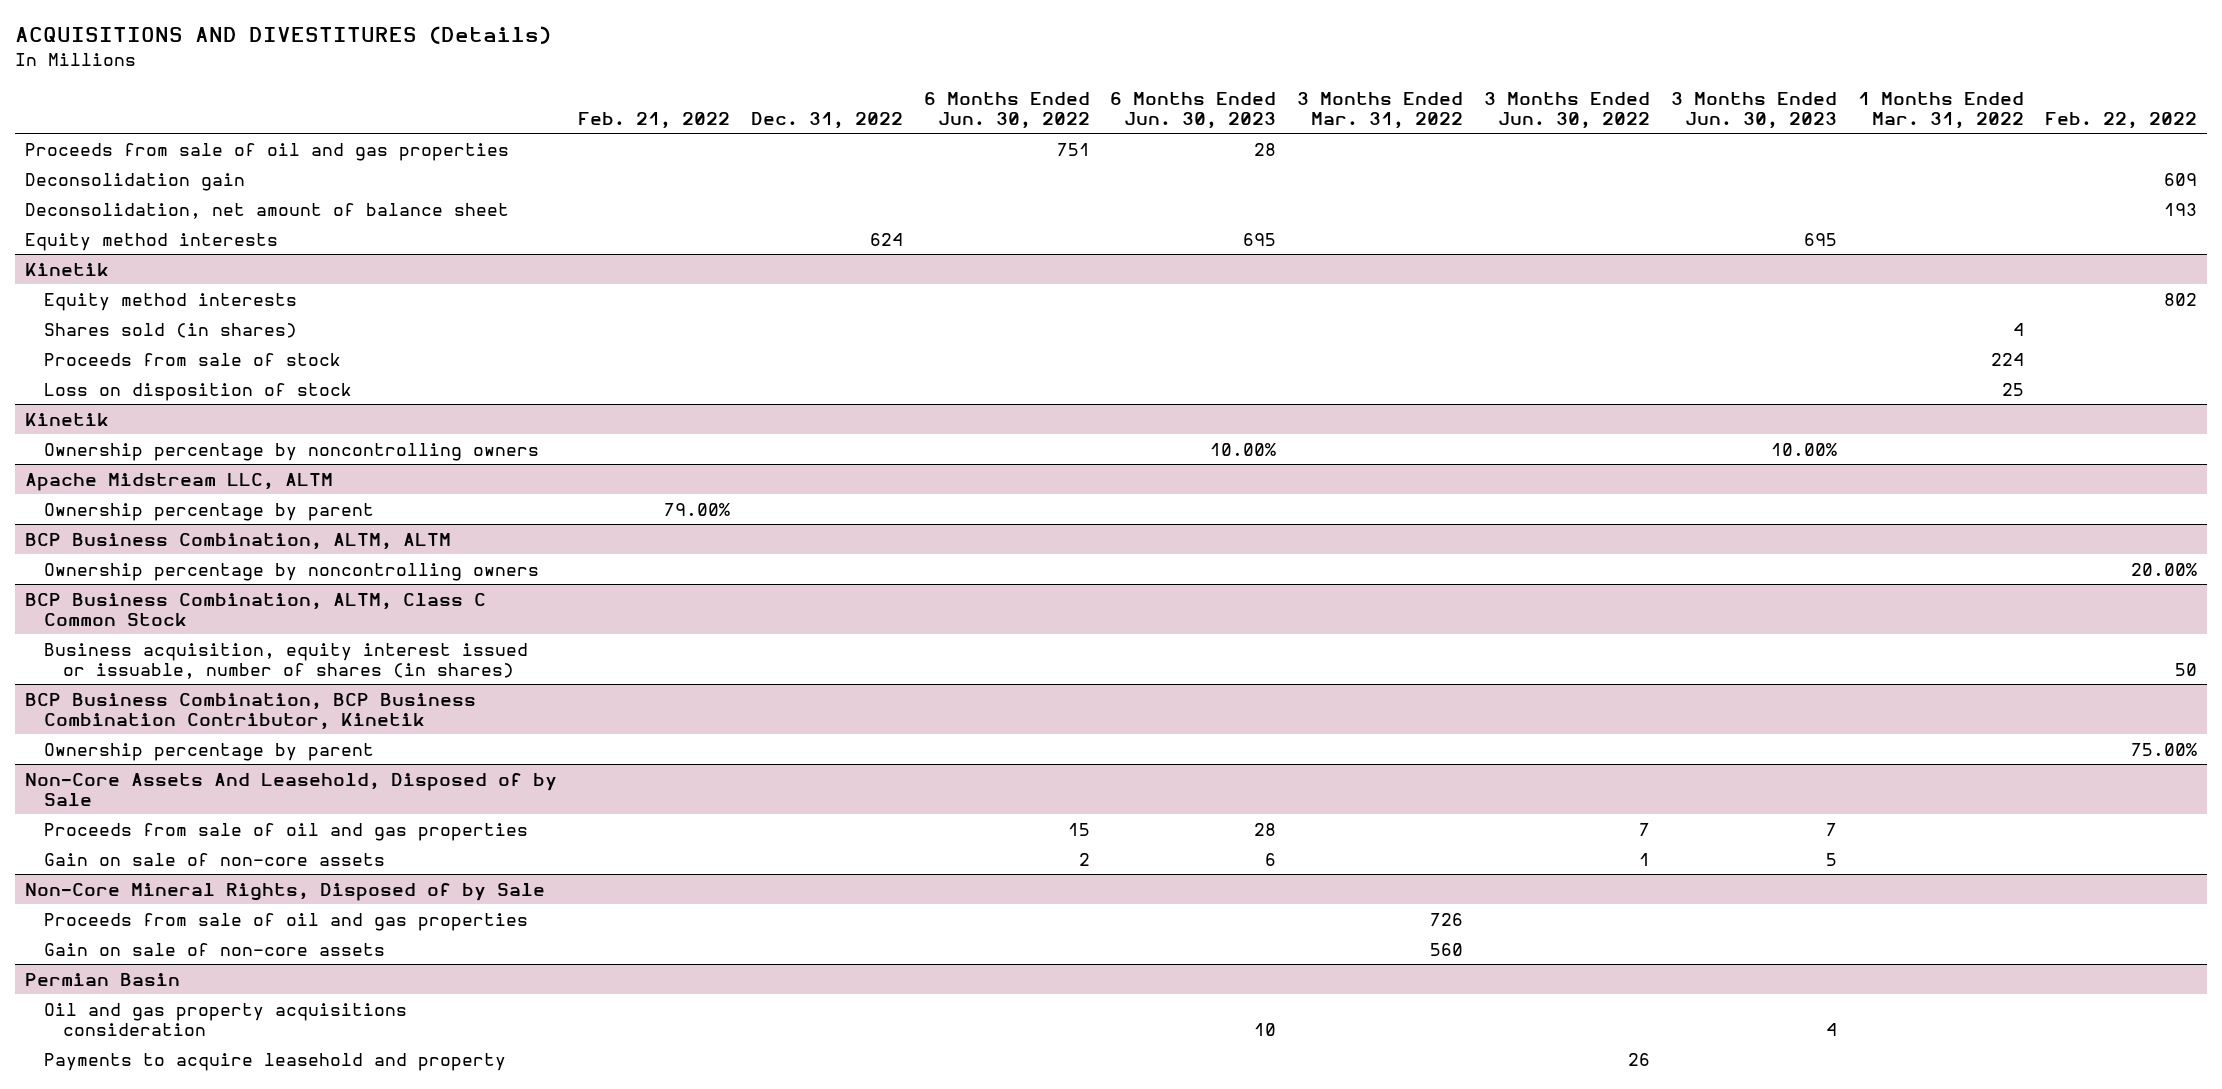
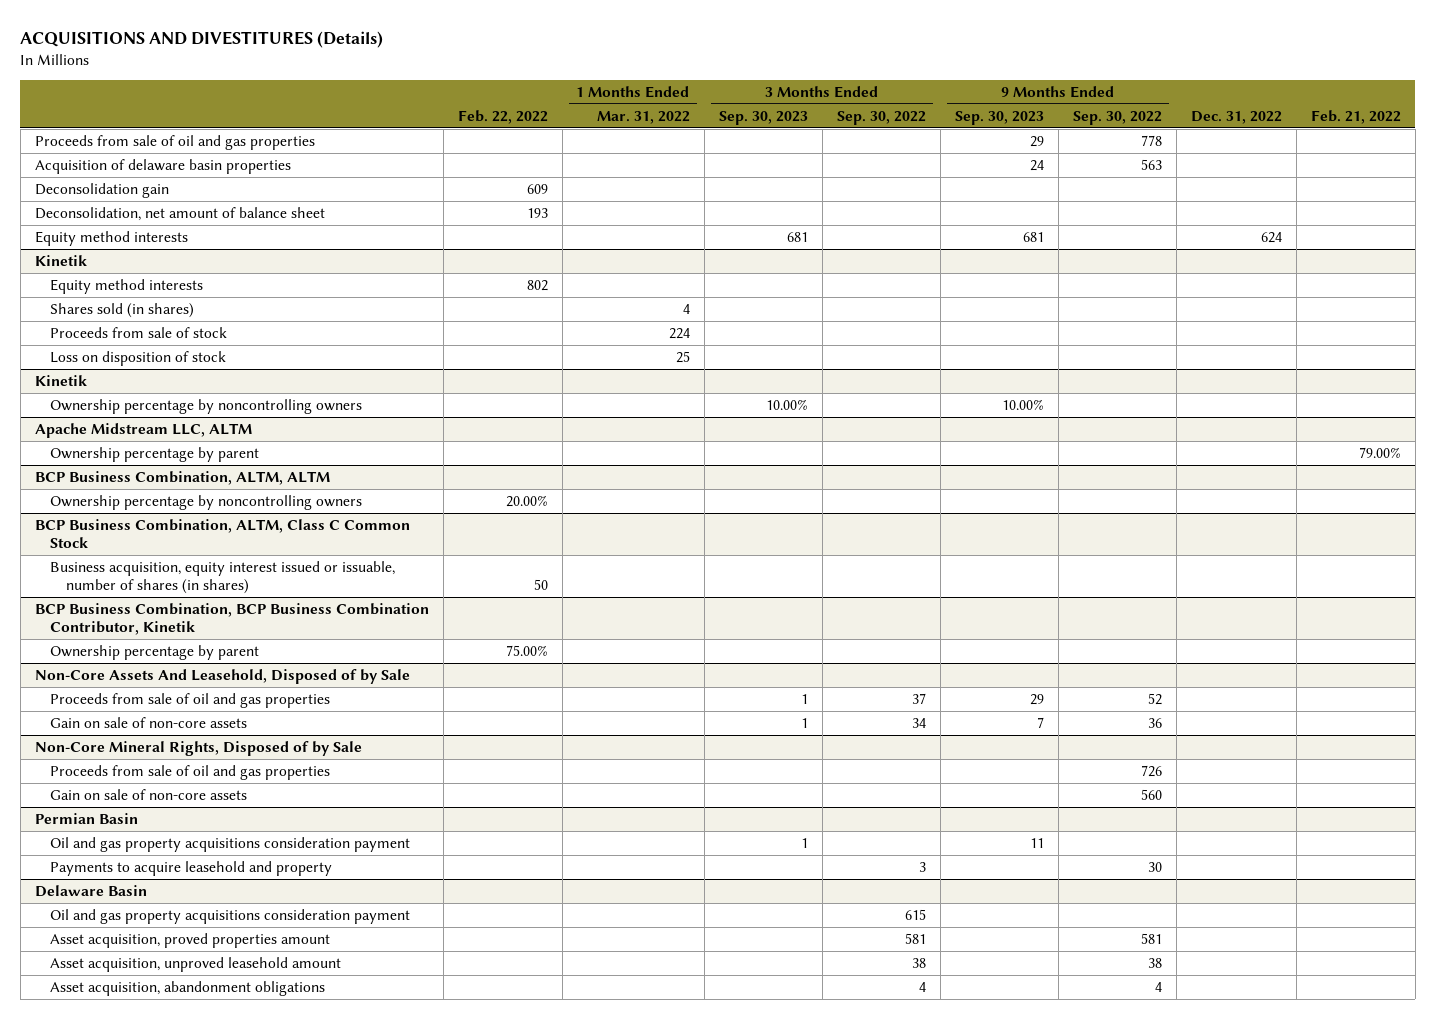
- | Feb. 21, 2022 | Dec. 31, 2022 | 6 Months Ended Jun. 30, 2022 | 6 Months Ended Jun. 30, 2023 | 3 Months Ended Mar. 31, 2022 | 3 Months Ended Jun. 30, 2022 | 3 Months Ended Jun. 30, 2023 | 1 Months Ended Mar. 31, 2022 | Feb. 22, 2022
+ | Feb. 22, 2022 | 1 Months Ended Mar. 31, 2022 | 3 Months Ended Sep. 30, 2023 | 3 Months Ended Sep. 30, 2022 | 9 Months Ended Sep. 30, 2023 | 9 Months Ended Sep. 30, 2022 | Dec. 31, 2022 | Feb. 21, 2022
+ Acquisition of delaware basin properties | | | | | 24 | 563 | |
@ Permian Basin
- Oil and gas property acquisitions consideration | | | | 10 | | | 4 | |
+ Oil and gas property acquisitions consideration payment | | | 1 | | 11 | | |
+ Delaware Basin
+ Oil and gas property acquisitions consideration payment | | | | 615 | | | |
+ Asset acquisition, proved properties amount | | | | 581 | | 581 | |
+ Asset acquisition, unproved leasehold amount | | | | 38 | | 38 | |
+ Asset acquisition, abandonment obligations | | | | 4 | | 4 | |

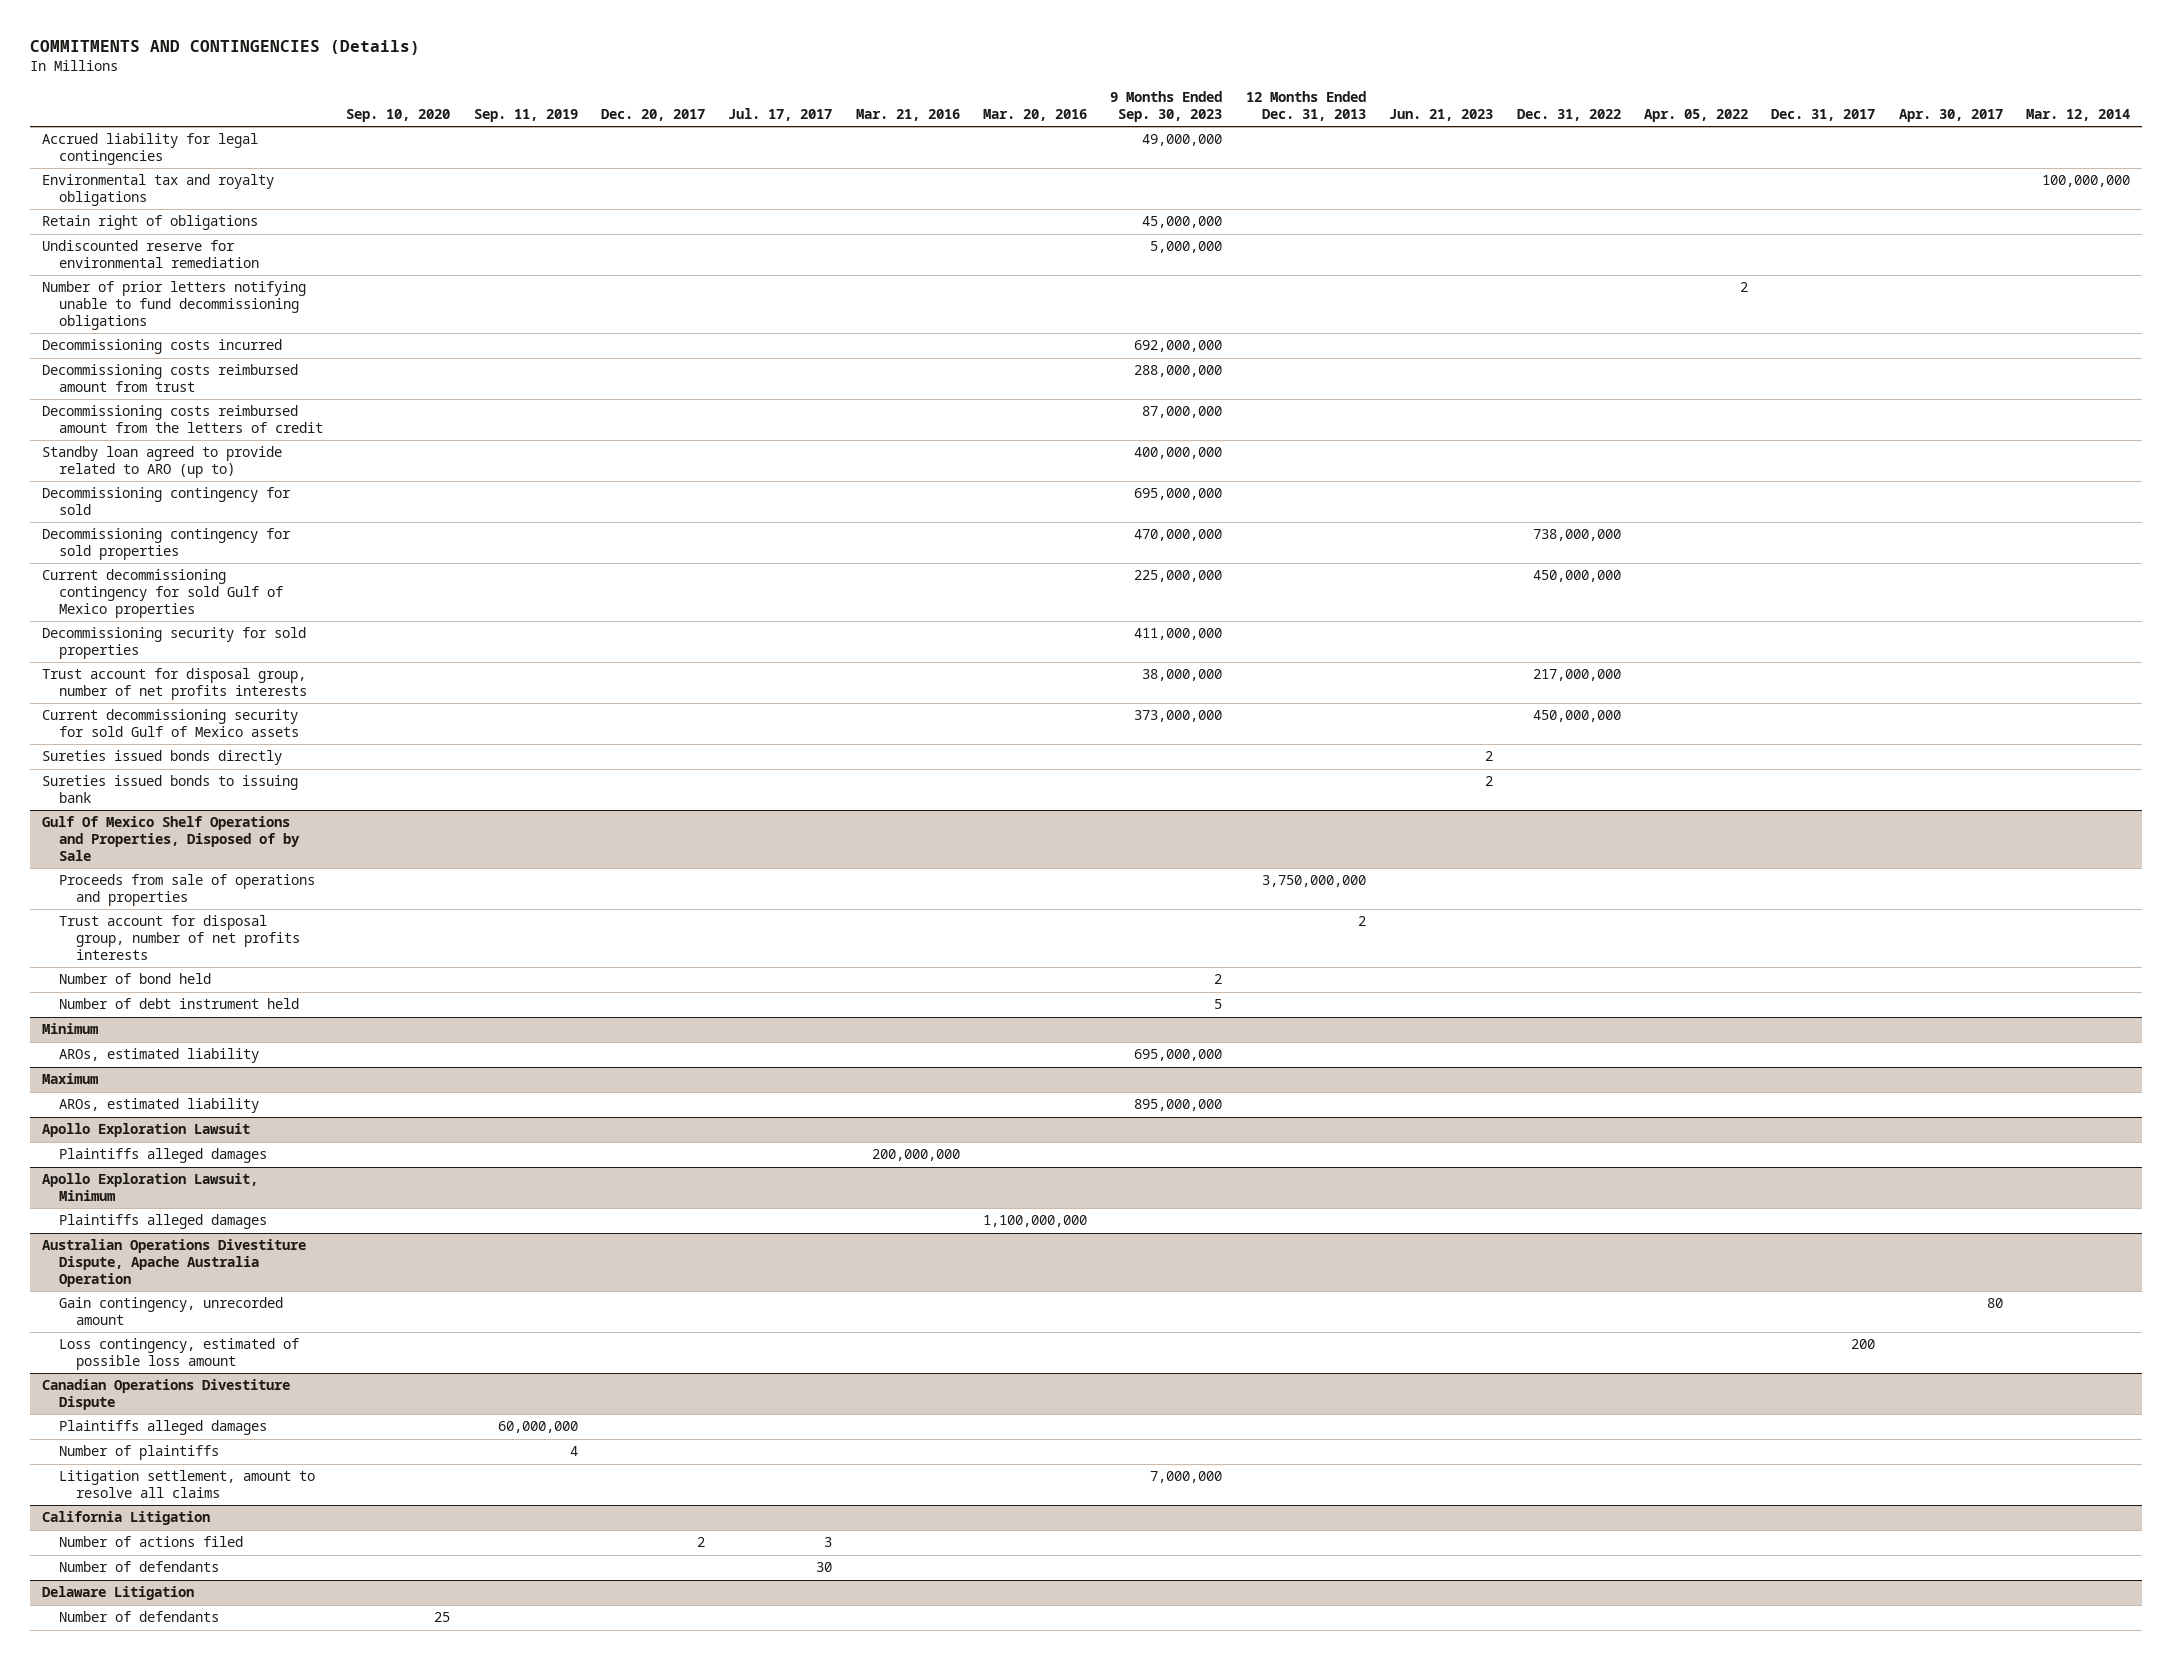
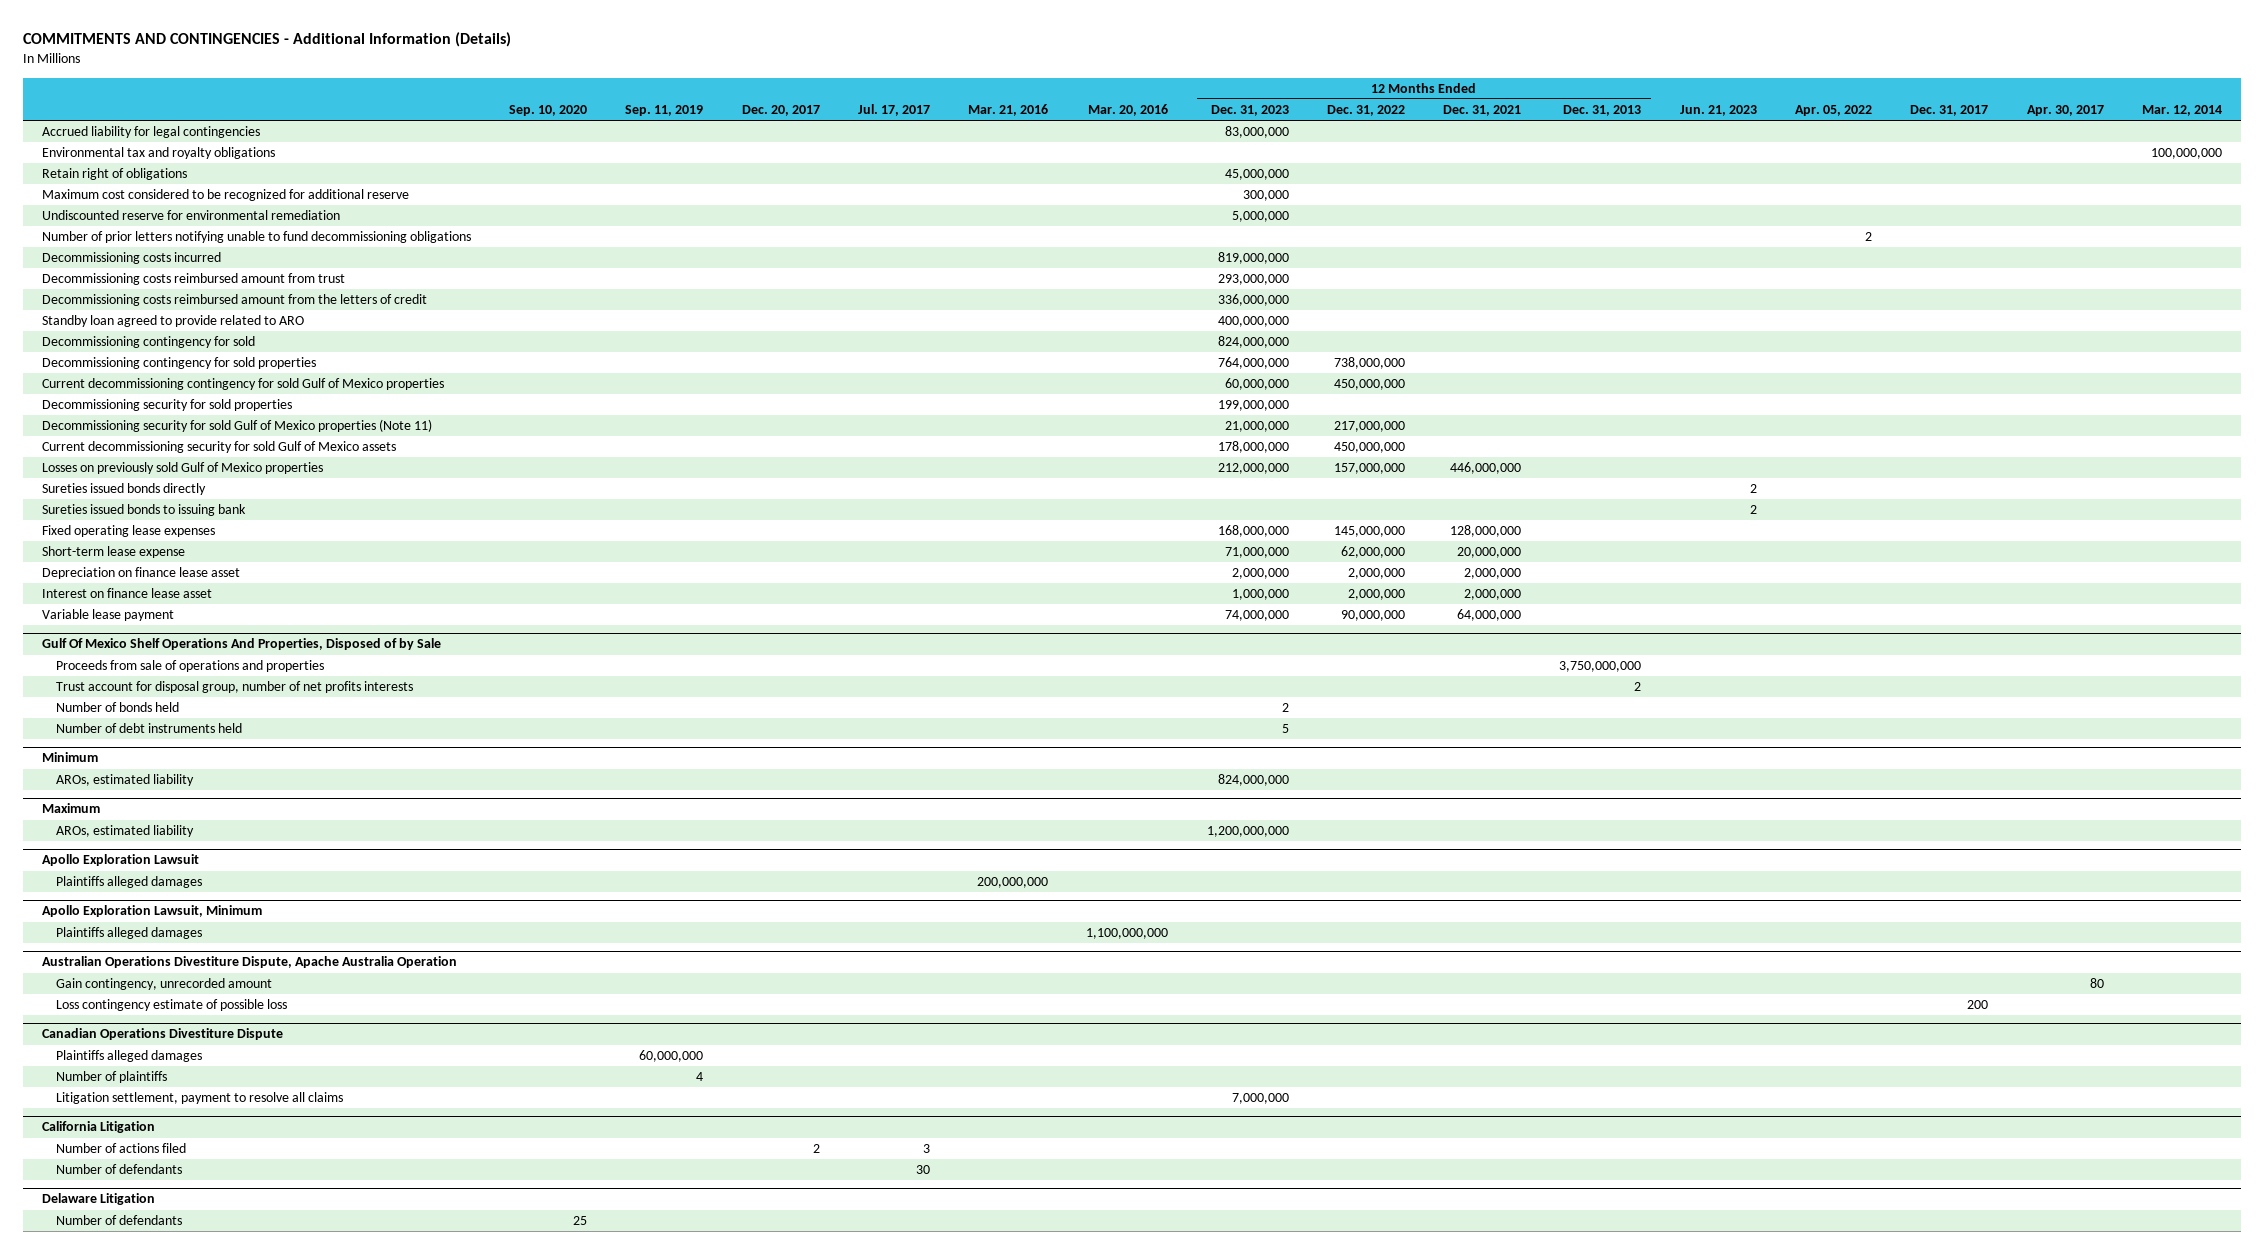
- COMMITMENTS AND CONTINGENCIES (Details)
+ COMMITMENTS AND CONTINGENCIES - Additional Information (Details)
- | Sep. 10, 2020 | Sep. 11, 2019 | Dec. 20, 2017 | Jul. 17, 2017 | Mar. 21, 2016 | Mar. 20, 2016 | 9 Months Ended Sep. 30, 2023 | 12 Months Ended Dec. 31, 2013 | Jun. 21, 2023 | Dec. 31, 2022 | Apr. 05, 2022 | Dec. 31, 2017 | Apr. 30, 2017 | Mar. 12, 2014
+ | Sep. 10, 2020 | Sep. 11, 2019 | Dec. 20, 2017 | Jul. 17, 2017 | Mar. 21, 2016 | Mar. 20, 2016 | 12 Months Ended Dec. 31, 2023 | 12 Months Ended Dec. 31, 2022 | 12 Months Ended Dec. 31, 2021 | 12 Months Ended Dec. 31, 2013 | Jun. 21, 2023 | Apr. 05, 2022 | Dec. 31, 2017 | Apr. 30, 2017 | Mar. 12, 2014
+ Maximum cost considered to be recognized for additional reserve | | | | | | | 300,000 | | | | | | | |
- Standby loan agreed to provide related to ARO (up to) | | | | | | | 400,000,000 | | | | | | |
+ Standby loan agreed to provide related to ARO | | | | | | | 400,000,000 | | | | | | | |
- Trust account for disposal group, number of net profits interests | | | | | | | 38,000,000 | | | 217,000,000 | | | |
+ Decommissioning security for sold Gulf of Mexico properties (Note 11) | | | | | | | 21,000,000 | 217,000,000 | | | | | | |
+ Losses on previously sold Gulf of Mexico properties | | | | | | | 212,000,000 | 157,000,000 | 446,000,000 | | | | | |
- Gulf Of Mexico Shelf Operations and Properties, Disposed of by Sale
+ Fixed operating lease expenses | | | | | | | 168,000,000 | 145,000,000 | 128,000,000 | | | | | |
+ Short-term lease expense | | | | | | | 71,000,000 | 62,000,000 | 20,000,000 | | | | | |
+ Depreciation on finance lease asset | | | | | | | 2,000,000 | 2,000,000 | 2,000,000 | | | | | |
+ Interest on finance lease asset | | | | | | | 1,000,000 | 2,000,000 | 2,000,000 | | | | | |
+ Variable lease payment | | | | | | | 74,000,000 | 90,000,000 | 64,000,000 | | | | | |
+ Gulf Of Mexico Shelf Operations And Properties, Disposed of by Sale
- Number of bond held | | | | | | | 2 | | | | | | |
- Number of debt instrument held | | | | | | | 5 | | | | | | |
+ Number of bonds held | | | | | | | 2 | | | | | | | |
+ Number of debt instruments held | | | | | | | 5 | | | | | | | |
@ Australian Operations Divestiture Dispute, Apache Australia Operation
- Loss contingency, estimated of possible loss amount | | | | | | | | | | | | 200 | |
+ Loss contingency estimate of possible loss | | | | | | | | | | | | | 200 | |
@ Canadian Operations Divestiture Dispute
- Litigation settlement, amount to resolve all claims | | | | | | | 7,000,000 | | | | | | |
+ Litigation settlement, payment to resolve all claims | | | | | | | 7,000,000 | | | | | | | |

